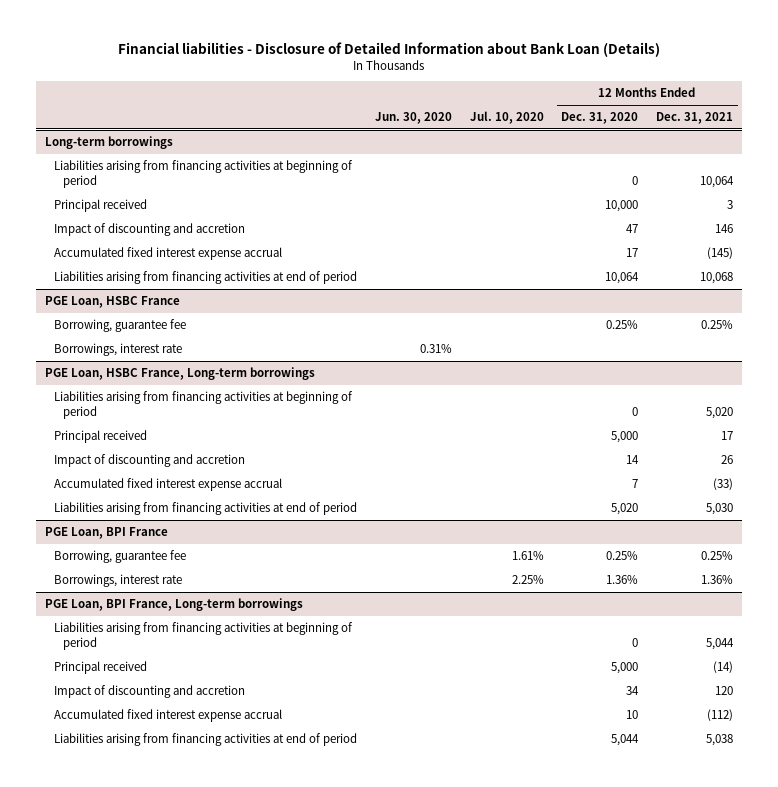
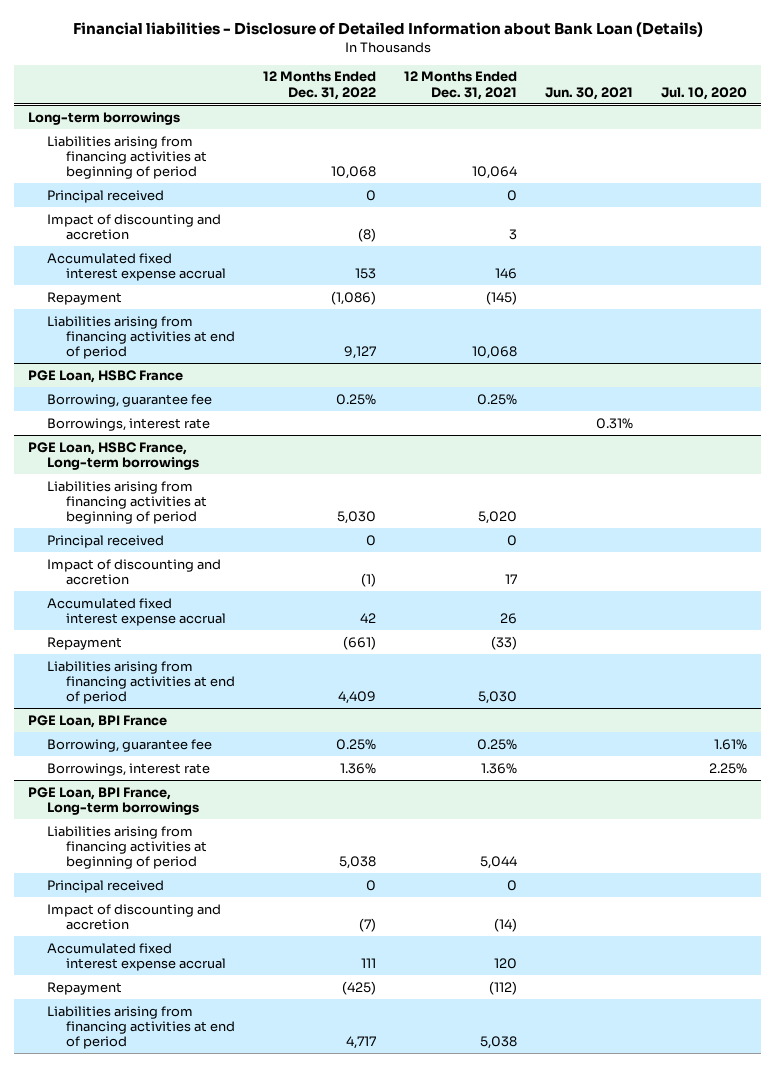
- | Jun. 30, 2020 | Jul. 10, 2020 | 12 Months Ended Dec. 31, 2020 | 12 Months Ended Dec. 31, 2021
+ | 12 Months Ended Dec. 31, 2022 | 12 Months Ended Dec. 31, 2021 | Jun. 30, 2021 | Jul. 10, 2020
@ Long-term borrowings
- Principal received | | | 10,000 | 3
- Impact of discounting and accretion | | | 47 | 146
- Accumulated fixed interest expense accrual | | | 17 | (145)
+ Principal received | 0 | 0 | |
+ Impact of discounting and accretion | (8) | 3 | |
+ Accumulated fixed interest expense accrual | 153 | 146 | |
+ Repayment | (1,086) | (145) | |
@ PGE Loan, HSBC France, Long-term borrowings
- Principal received | | | 5,000 | 17
- Impact of discounting and accretion | | | 14 | 26
- Accumulated fixed interest expense accrual | | | 7 | (33)
+ Principal received | 0 | 0 | |
+ Impact of discounting and accretion | (1) | 17 | |
+ Accumulated fixed interest expense accrual | 42 | 26 | |
+ Repayment | (661) | (33) | |
@ PGE Loan, BPI France, Long-term borrowings
- Principal received | | | 5,000 | (14)
- Impact of discounting and accretion | | | 34 | 120
- Accumulated fixed interest expense accrual | | | 10 | (112)
+ Principal received | 0 | 0 | |
+ Impact of discounting and accretion | (7) | (14) | |
+ Accumulated fixed interest expense accrual | 111 | 120 | |
+ Repayment | (425) | (112) | |

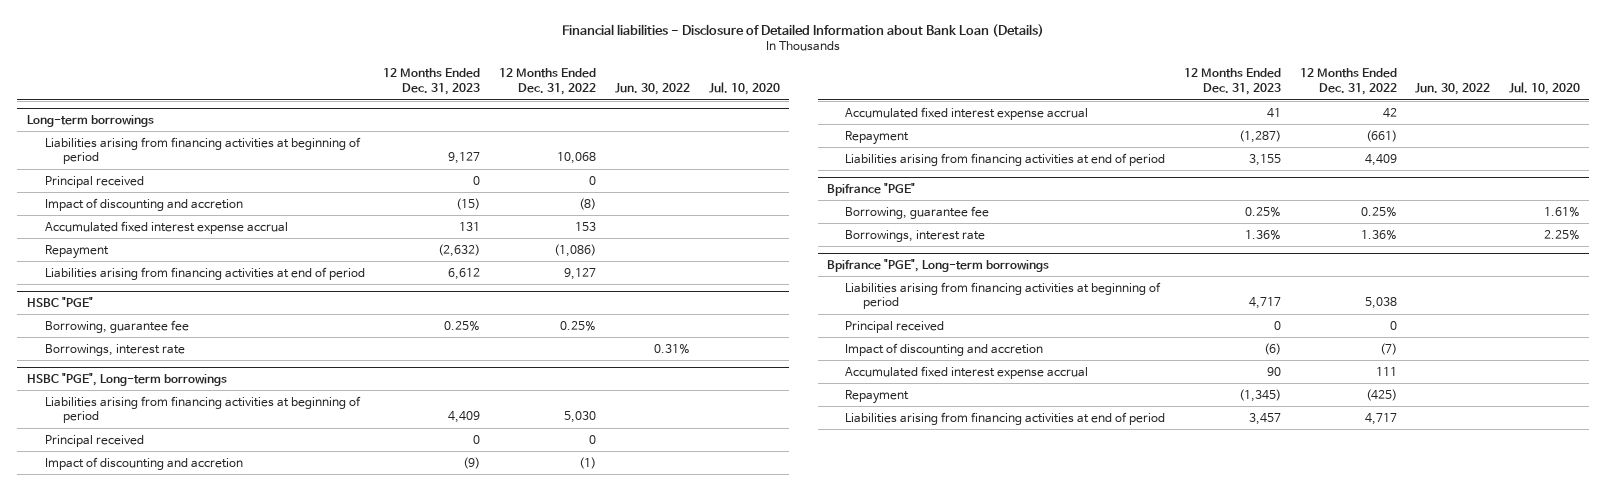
- | 12 Months Ended Dec. 31, 2022 | 12 Months Ended Dec. 31, 2021 | Jun. 30, 2021 | Jul. 10, 2020
+ | 12 Months Ended Dec. 31, 2023 | 12 Months Ended Dec. 31, 2022 | Jun. 30, 2022 | Jul. 10, 2020
- PGE Loan, HSBC France
+ HSBC "PGE"
- PGE Loan, HSBC France, Long-term borrowings
+ HSBC "PGE", Long-term borrowings
- PGE Loan, BPI France
+ Bpifrance "PGE"
- PGE Loan, BPI France, Long-term borrowings
+ Bpifrance "PGE", Long-term borrowings

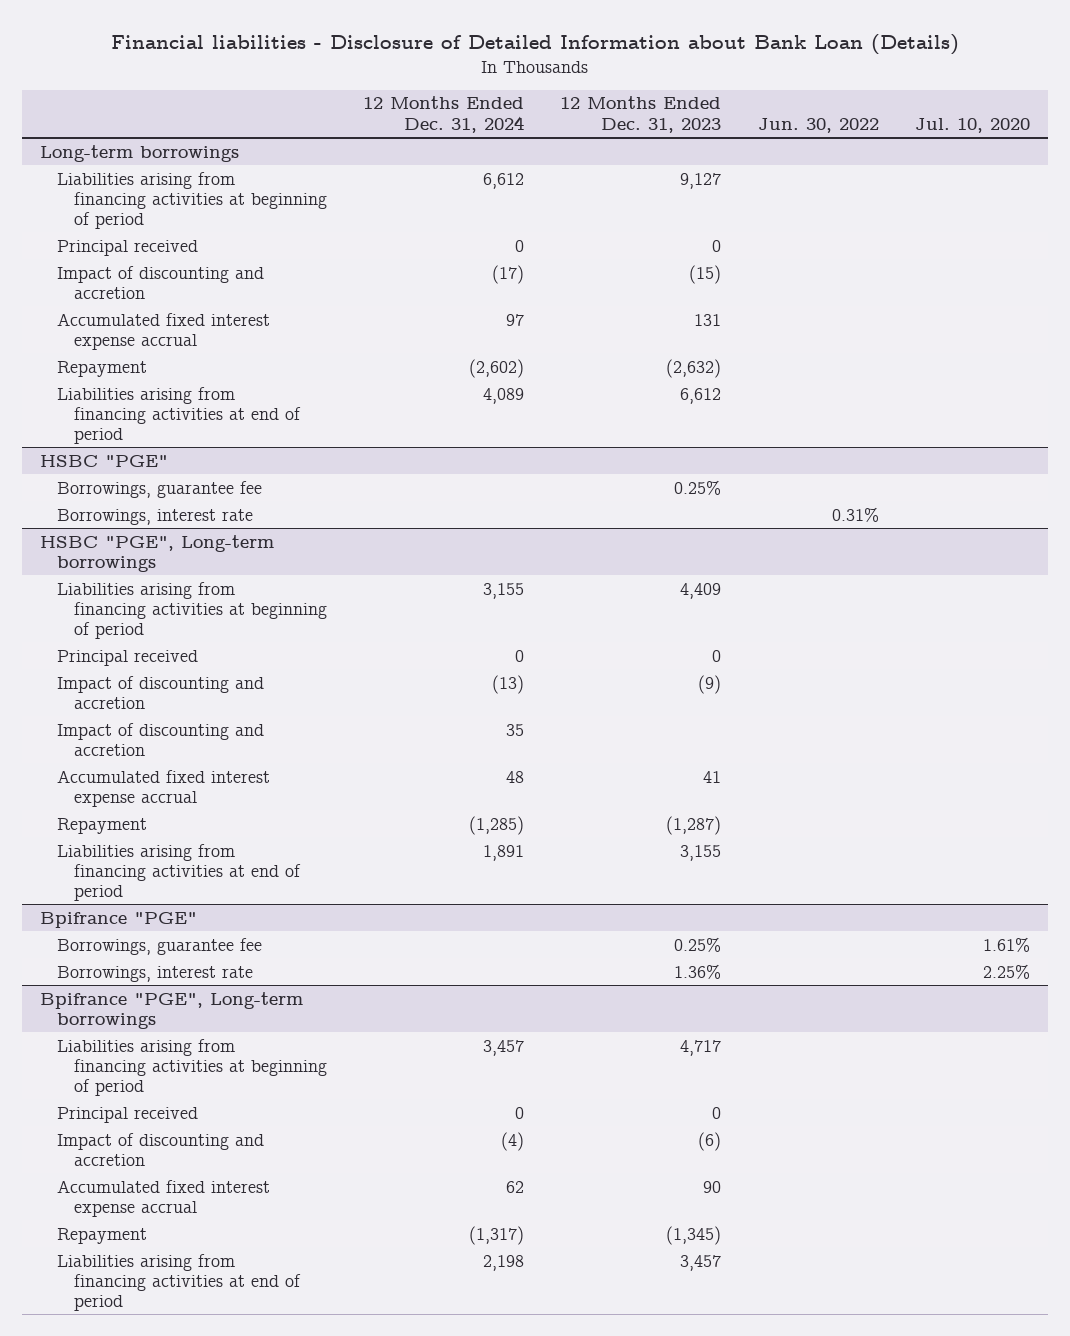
- | 12 Months Ended Dec. 31, 2023 | 12 Months Ended Dec. 31, 2022 | Jun. 30, 2022 | Jul. 10, 2020
+ | 12 Months Ended Dec. 31, 2024 | 12 Months Ended Dec. 31, 2023 | Jun. 30, 2022 | Jul. 10, 2020
@ HSBC "PGE"
- Borrowing, guarantee fee | 0.25% | 0.25% | |
+ Borrowings, guarantee fee | | 0.25% | |
@ HSBC "PGE", Long-term borrowings
+ Impact of discounting and accretion | 35 | | |
@ Bpifrance "PGE"
- Borrowing, guarantee fee | 0.25% | 0.25% | | 1.61%
+ Borrowings, guarantee fee | | 0.25% | | 1.61%

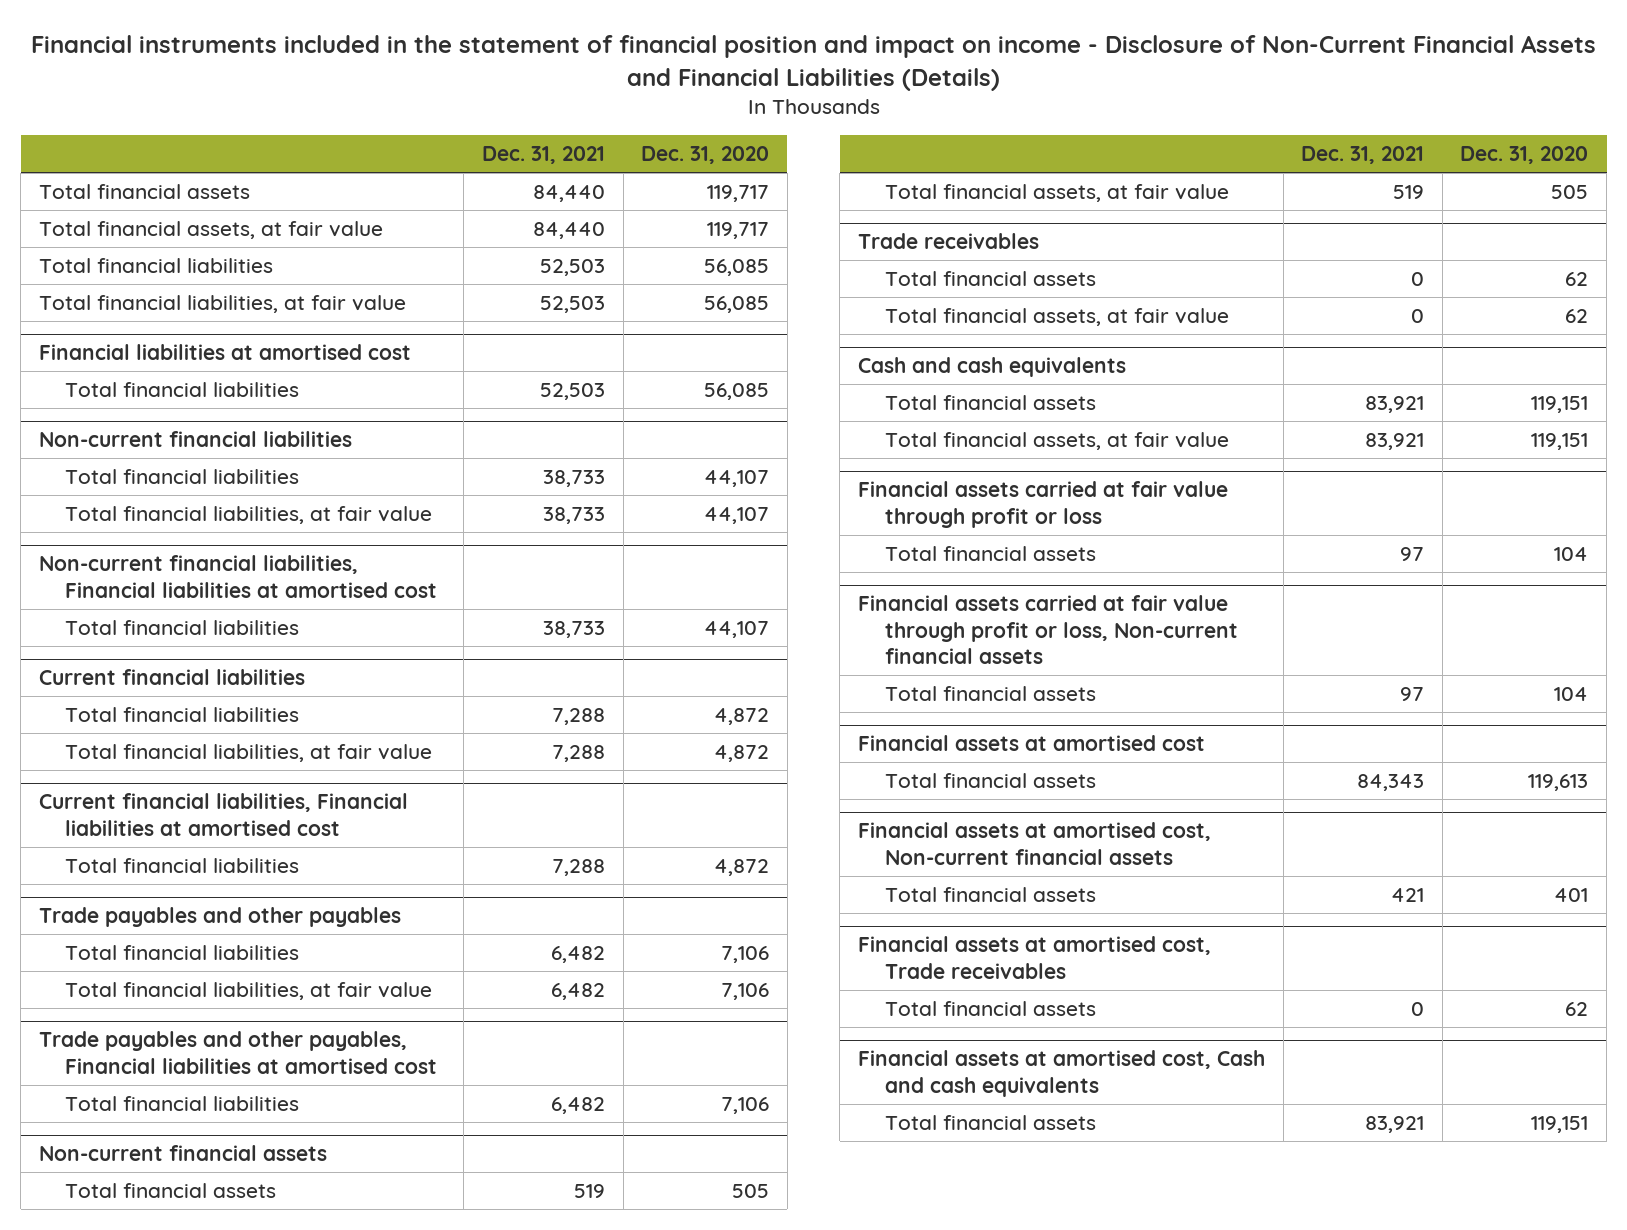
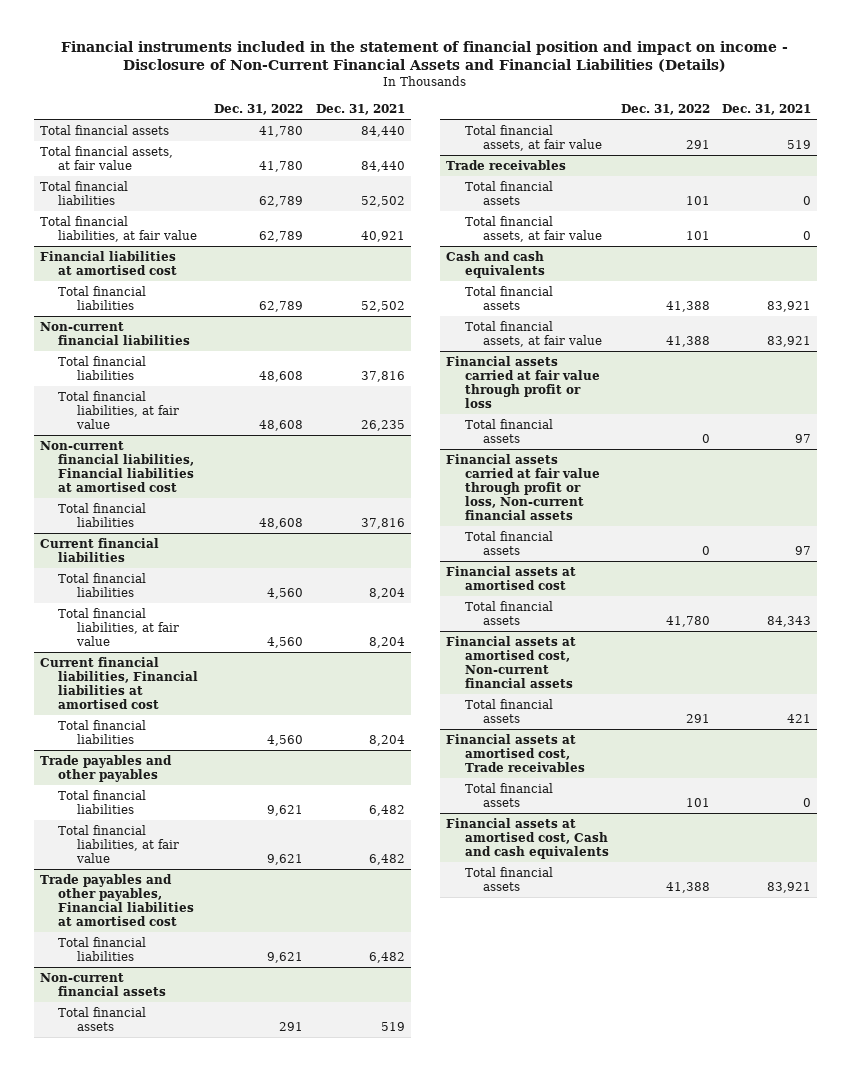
- | Dec. 31, 2021 | Dec. 31, 2020
+ | Dec. 31, 2022 | Dec. 31, 2021
- Total financial liabilities | 52,503 | 56,085
- Total financial liabilities, at fair value | 52,503 | 56,085
+ Total financial liabilities | 62,789 | 52,502
+ Total financial liabilities, at fair value | 62,789 | 40,921
@ Financial liabilities at amortised cost
- Total financial liabilities | 52,503 | 56,085
+ Total financial liabilities | 62,789 | 52,502
@ Non-current financial liabilities
- Total financial liabilities | 38,733 | 44,107
- Total financial liabilities, at fair value | 38,733 | 44,107
+ Total financial liabilities | 48,608 | 37,816
+ Total financial liabilities, at fair value | 48,608 | 26,235
@ Non-current financial liabilities, Financial liabilities at amortised cost
- Total financial liabilities | 38,733 | 44,107
+ Total financial liabilities | 48,608 | 37,816
@ Current financial liabilities
- Total financial liabilities | 7,288 | 4,872
- Total financial liabilities, at fair value | 7,288 | 4,872
+ Total financial liabilities | 4,560 | 8,204
+ Total financial liabilities, at fair value | 4,560 | 8,204
@ Current financial liabilities, Financial liabilities at amortised cost
- Total financial liabilities | 7,288 | 4,872
+ Total financial liabilities | 4,560 | 8,204

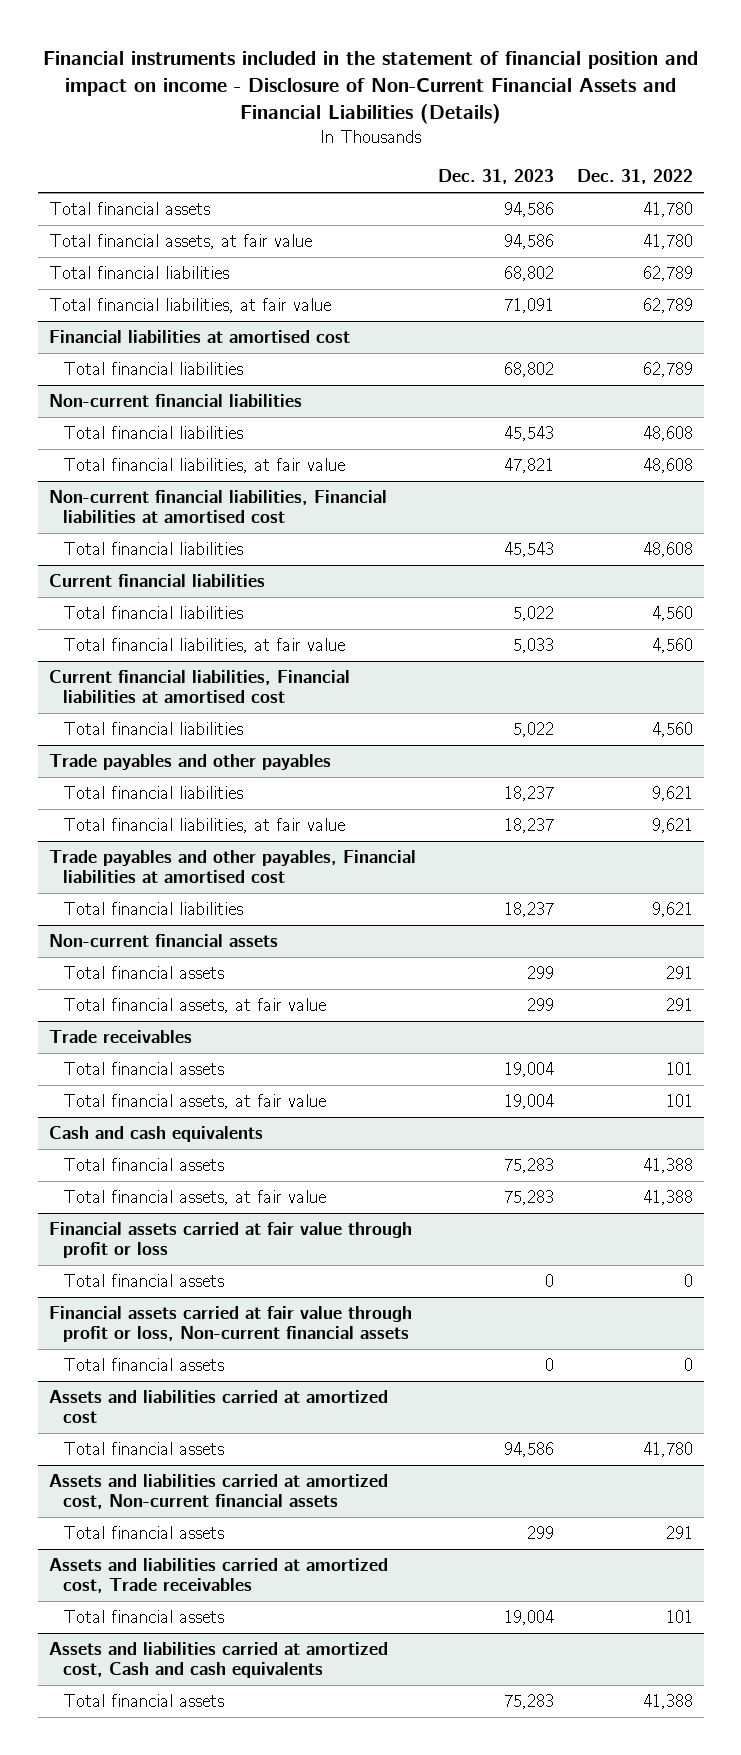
- | Dec. 31, 2022 | Dec. 31, 2021
+ | Dec. 31, 2023 | Dec. 31, 2022
- Financial assets at amortised cost
+ Assets and liabilities carried at amortized cost
- Financial assets at amortised cost, Non-current financial assets
+ Assets and liabilities carried at amortized cost, Non-current financial assets
- Financial assets at amortised cost, Trade receivables
+ Assets and liabilities carried at amortized cost, Trade receivables
- Financial assets at amortised cost, Cash and cash equivalents
+ Assets and liabilities carried at amortized cost, Cash and cash equivalents

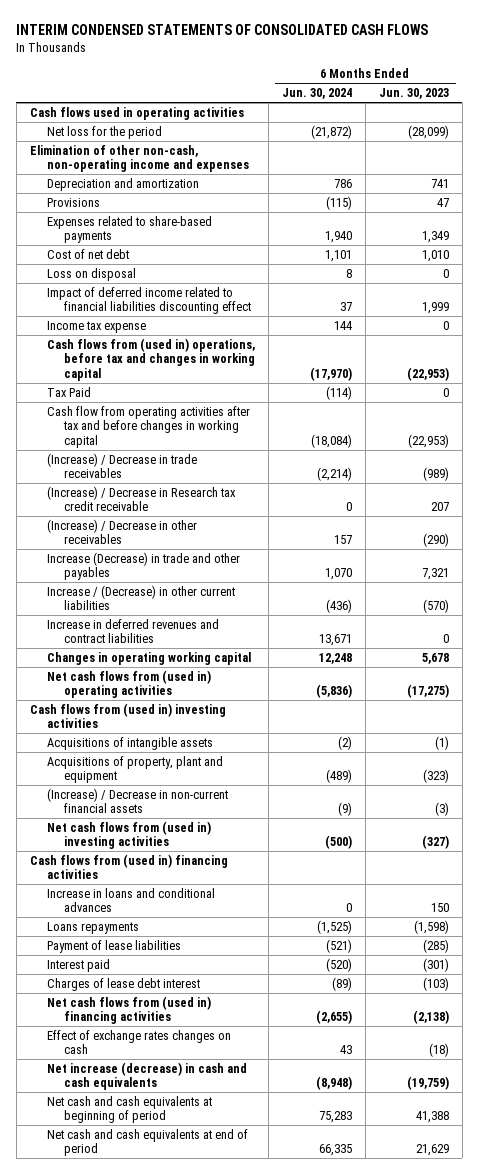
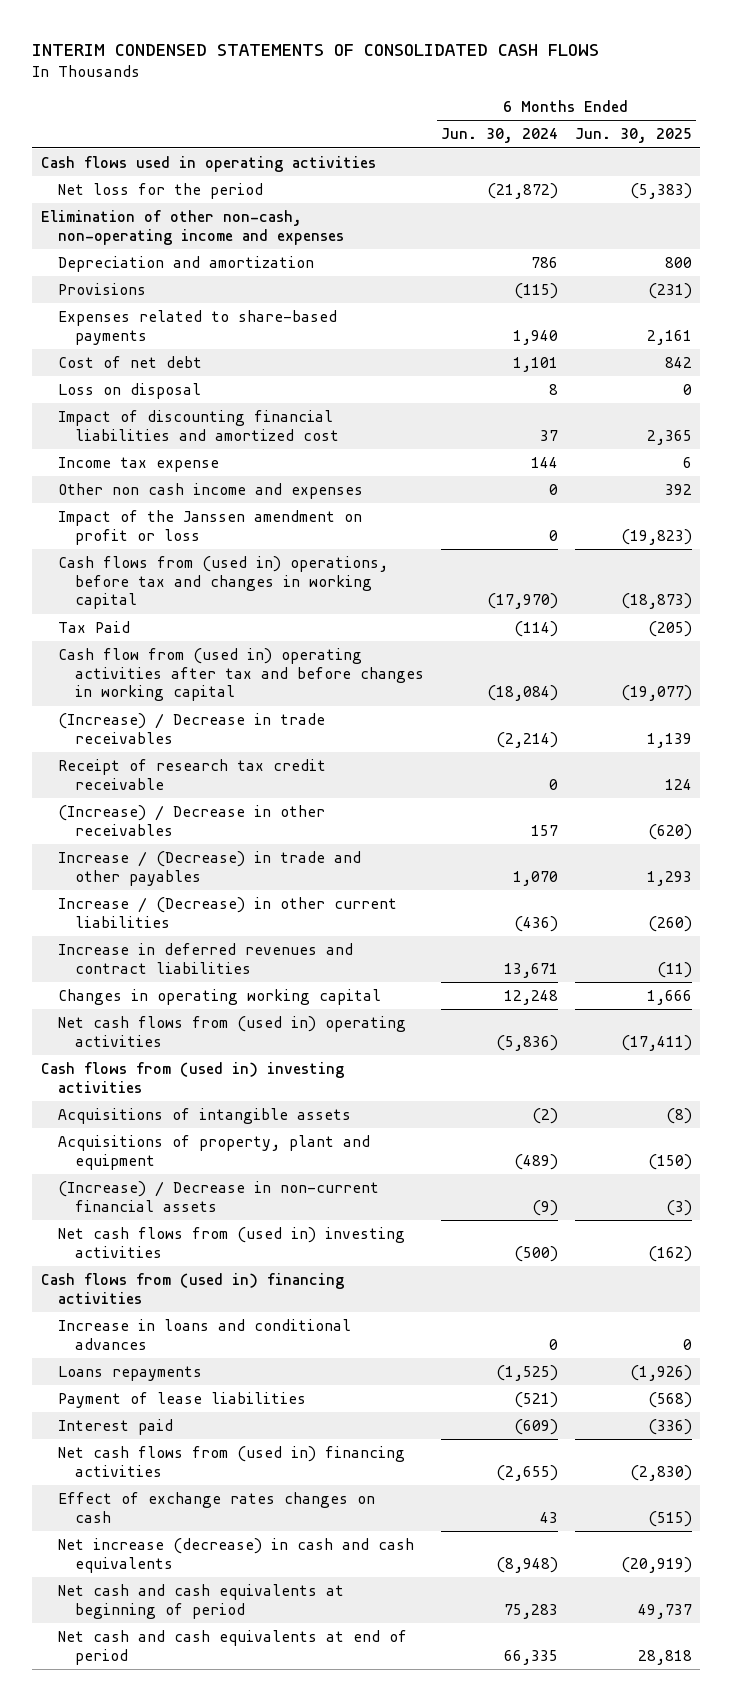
- | 6 Months Ended Jun. 30, 2024 | 6 Months Ended Jun. 30, 2023
+ | 6 Months Ended Jun. 30, 2024 | 6 Months Ended Jun. 30, 2025
- Impact of deferred income related to financial liabilities discounting effect | 37 | 1,999
+ Impact of discounting financial liabilities and amortized cost | 37 | 2,365
+ Other non cash income and expenses | 0 | 392
+ Impact of the Janssen amendment on profit or loss | 0 | (19,823)
- Cash flow from operating activities after tax and before changes in working capital | (18,084) | (22,953)
+ Cash flow from (used in) operating activities after tax and before changes in working capital | (18,084) | (19,077)
- (Increase) / Decrease in Research tax credit receivable | 0 | 207
+ Receipt of research tax credit receivable | 0 | 124
- Increase (Decrease) in trade and other payables | 1,070 | 7,321
+ Increase / (Decrease) in trade and other payables | 1,070 | 1,293
- Interest paid | (520) | (301)
- Charges of lease debt interest | (89) | (103)
+ Interest paid | (609) | (336)

